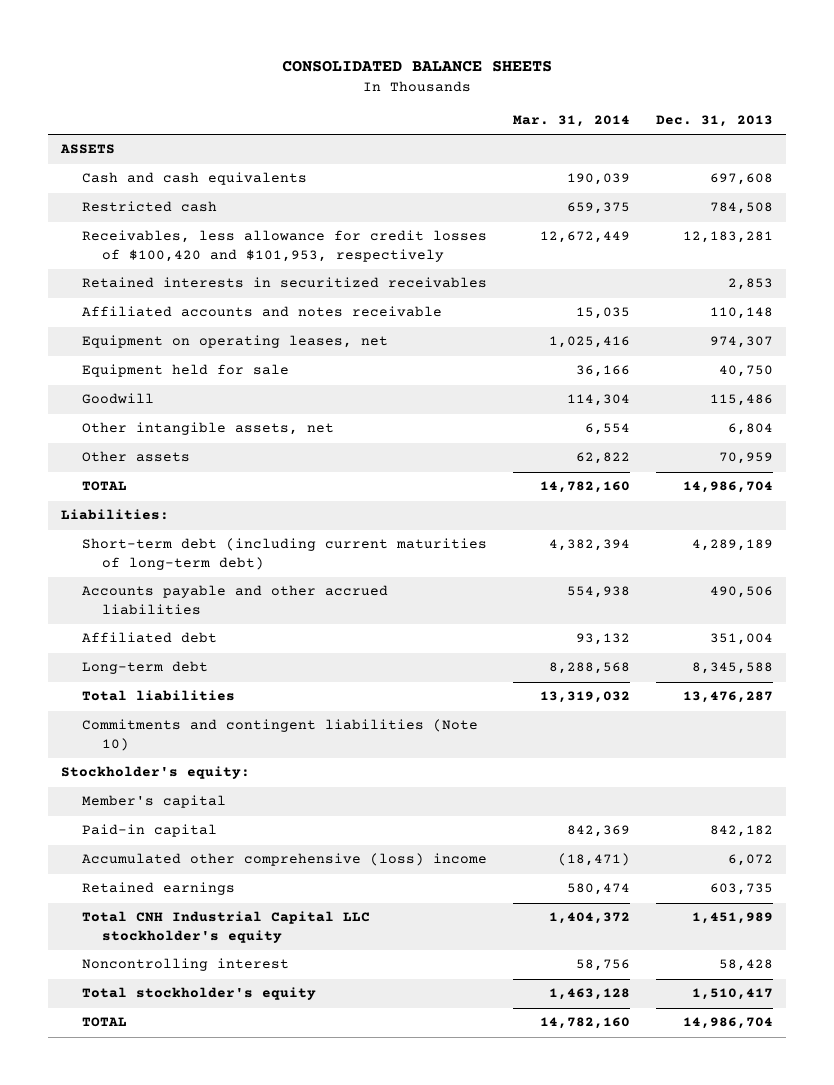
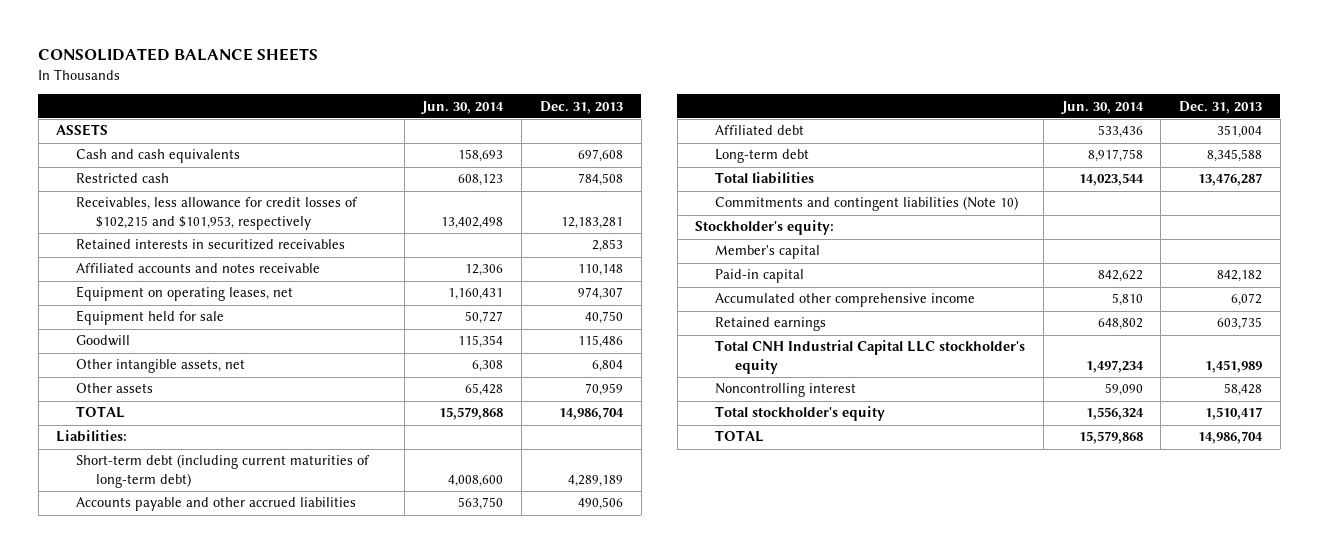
- | Mar. 31, 2014 | Dec. 31, 2013
+ | Jun. 30, 2014 | Dec. 31, 2013
- Receivables, less allowance for credit losses of $100,420 and $101,953, respectively | 12,672,449 | 12,183,281
+ Receivables, less allowance for credit losses of $102,215 and $101,953, respectively | 13,402,498 | 12,183,281
- Accumulated other comprehensive (loss) income | (18,471) | 6,072
+ Accumulated other comprehensive income | 5,810 | 6,072

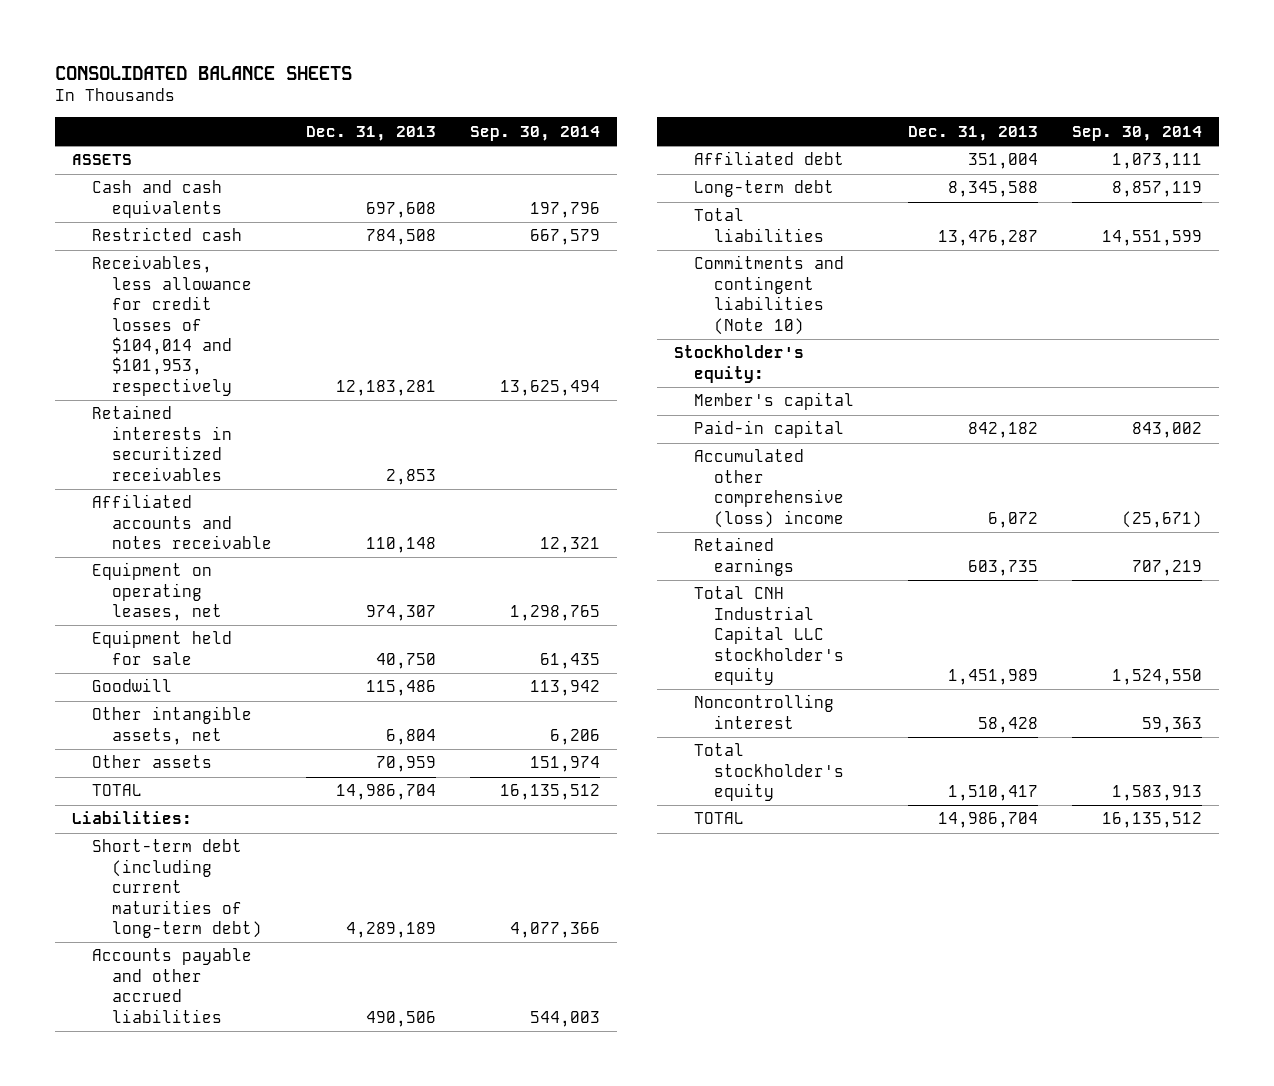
- | Jun. 30, 2014 | Dec. 31, 2013
+ | Dec. 31, 2013 | Sep. 30, 2014
- Receivables, less allowance for credit losses of $102,215 and $101,953, respectively | 13,402,498 | 12,183,281
+ Receivables, less allowance for credit losses of $104,014 and $101,953, respectively | 12,183,281 | 13,625,494
- Accumulated other comprehensive income | 5,810 | 6,072
+ Accumulated other comprehensive (loss) income | 6,072 | (25,671)

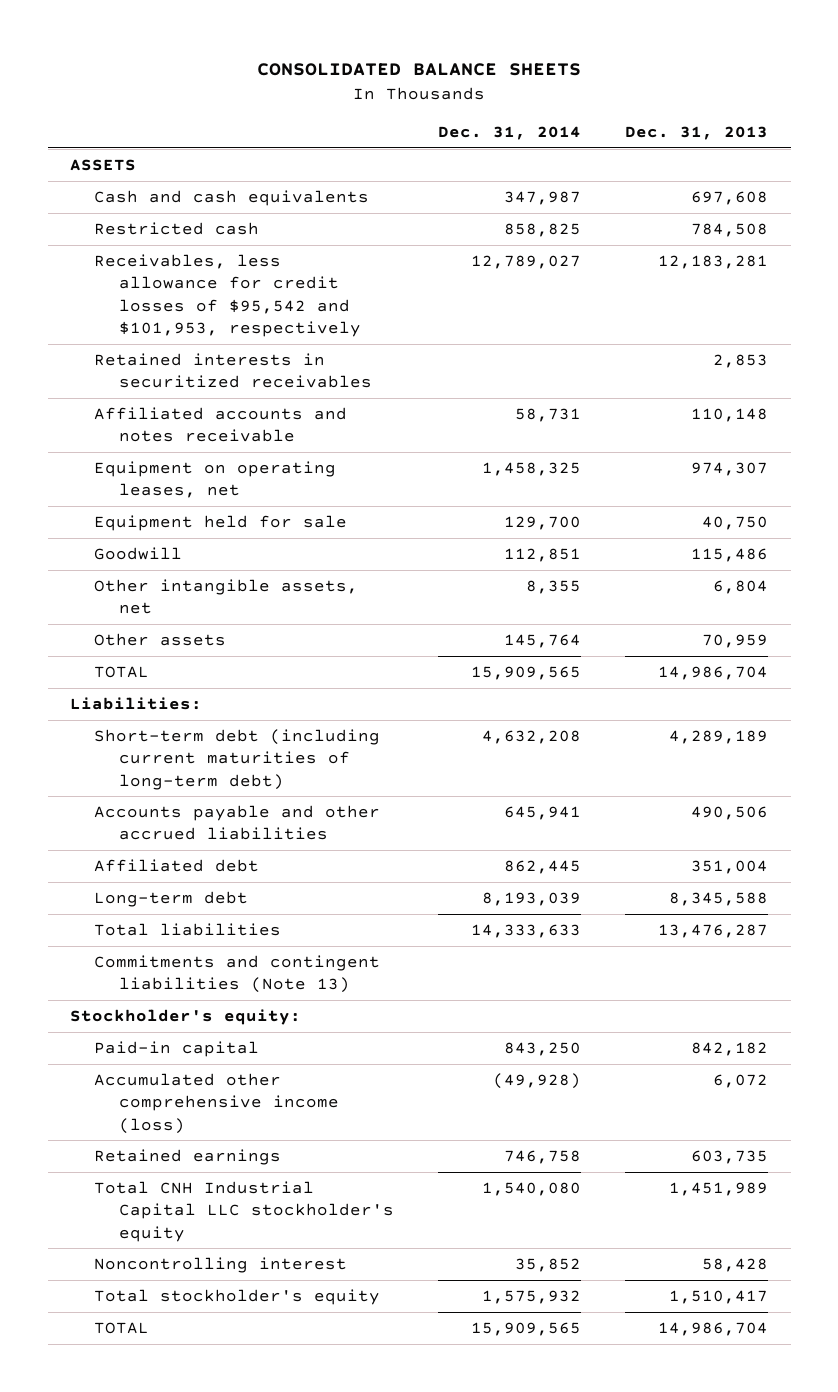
- | Dec. 31, 2013 | Sep. 30, 2014
+ | Dec. 31, 2014 | Dec. 31, 2013
- Receivables, less allowance for credit losses of $104,014 and $101,953, respectively | 12,183,281 | 13,625,494
+ Receivables, less allowance for credit losses of $95,542 and $101,953, respectively | 12,789,027 | 12,183,281
- Commitments and contingent liabilities (Note 10)
+ Commitments and contingent liabilities (Note 13)
- Member's capital
- Accumulated other comprehensive (loss) income | 6,072 | (25,671)
+ Accumulated other comprehensive income (loss) | (49,928) | 6,072

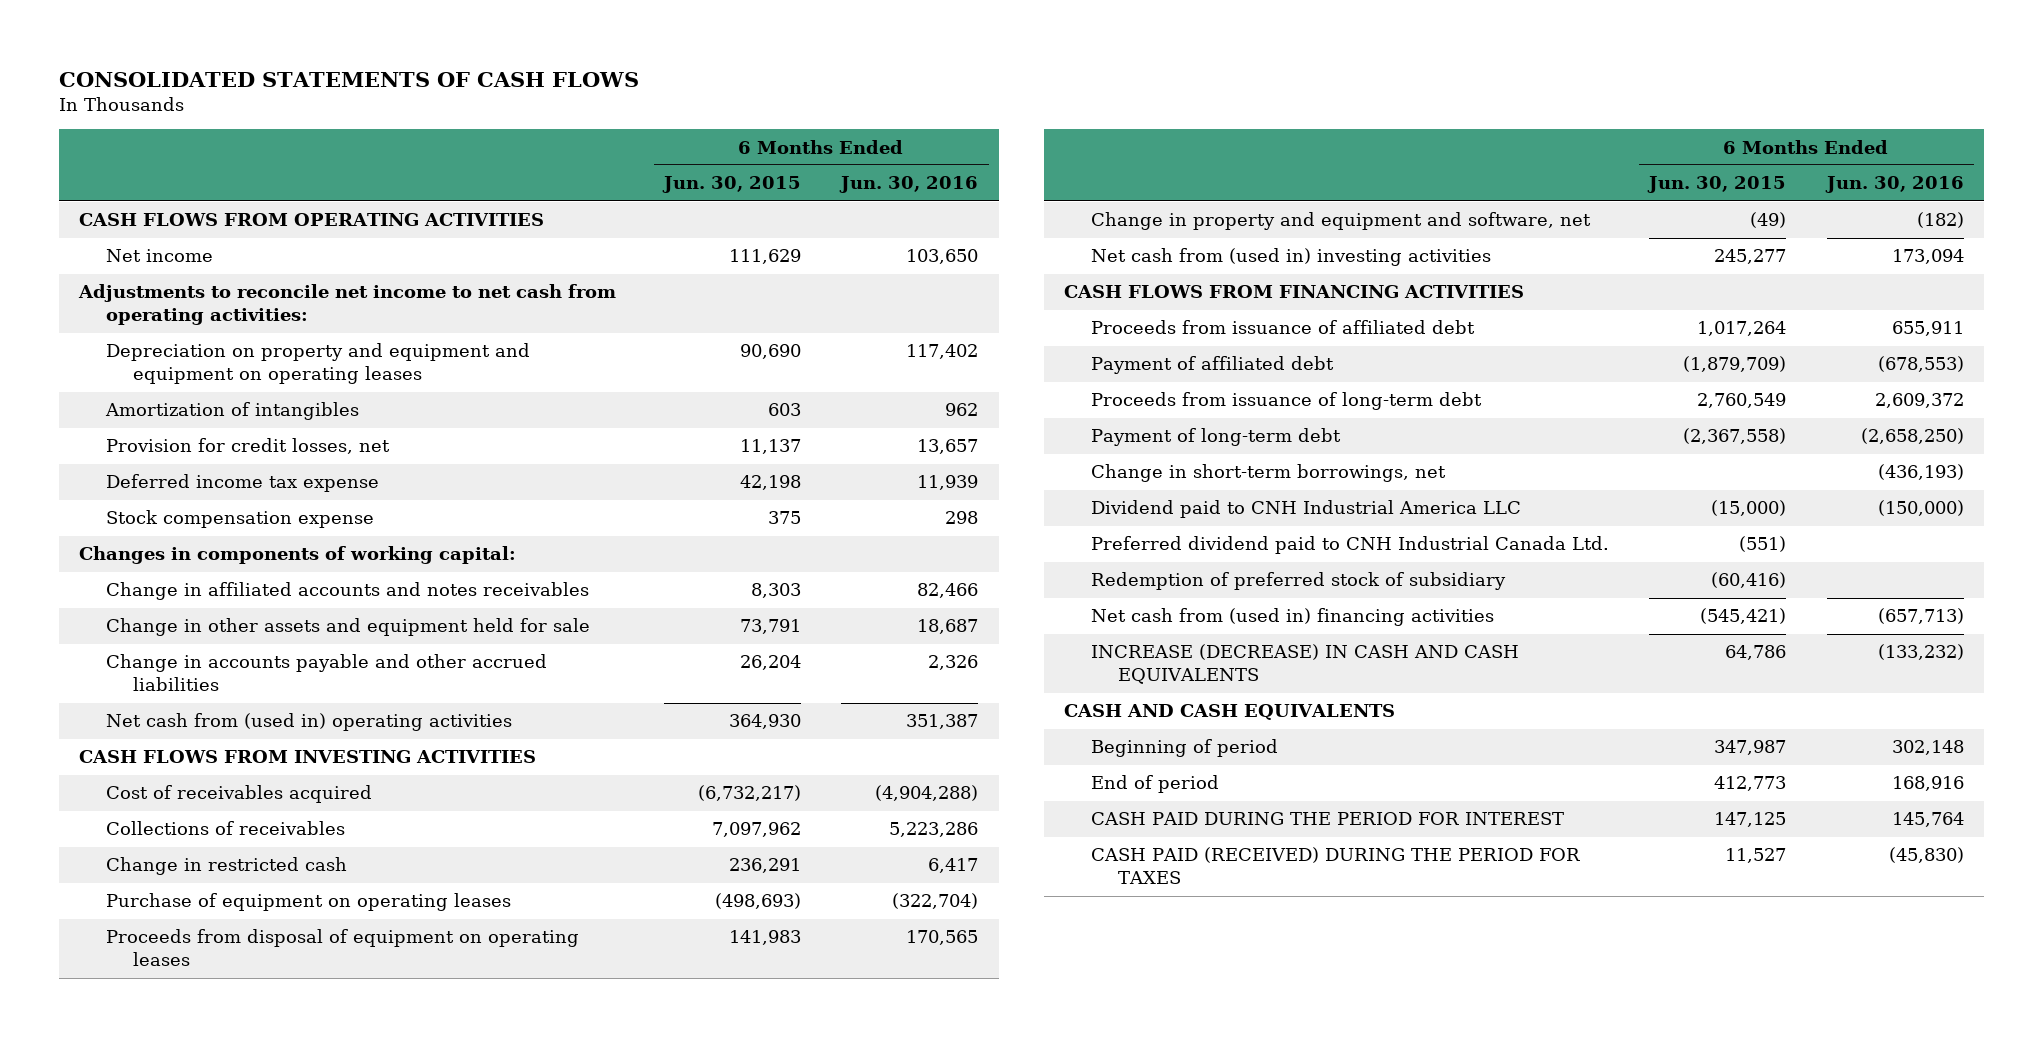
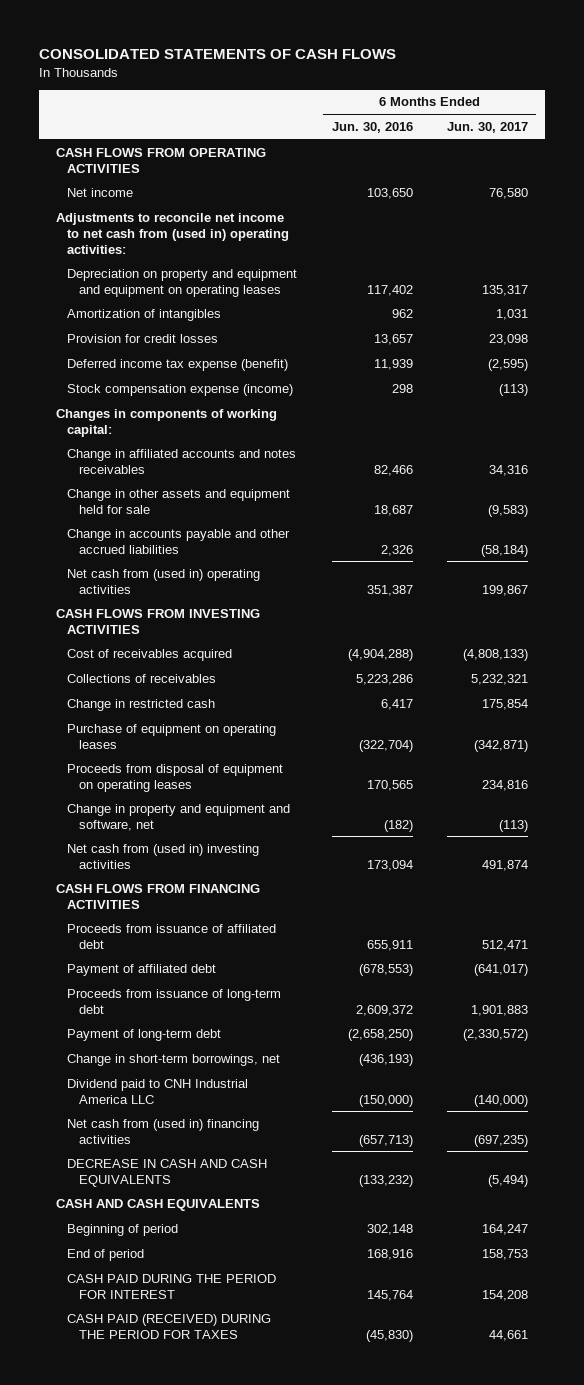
- | 6 Months Ended Jun. 30, 2015 | 6 Months Ended Jun. 30, 2016
+ | 6 Months Ended Jun. 30, 2016 | 6 Months Ended Jun. 30, 2017
- Adjustments to reconcile net income to net cash from operating activities:
+ Adjustments to reconcile net income to net cash from (used in) operating activities:
- Provision for credit losses, net | 11,137 | 13,657
- Deferred income tax expense | 42,198 | 11,939
- Stock compensation expense | 375 | 298
+ Provision for credit losses | 13,657 | 23,098
+ Deferred income tax expense (benefit) | 11,939 | (2,595)
+ Stock compensation expense (income) | 298 | (113)
- Preferred dividend paid to CNH Industrial Canada Ltd. | (551) |
- Redemption of preferred stock of subsidiary | (60,416) |
- INCREASE (DECREASE) IN CASH AND CASH EQUIVALENTS | 64,786 | (133,232)
+ DECREASE IN CASH AND CASH EQUIVALENTS | (133,232) | (5,494)

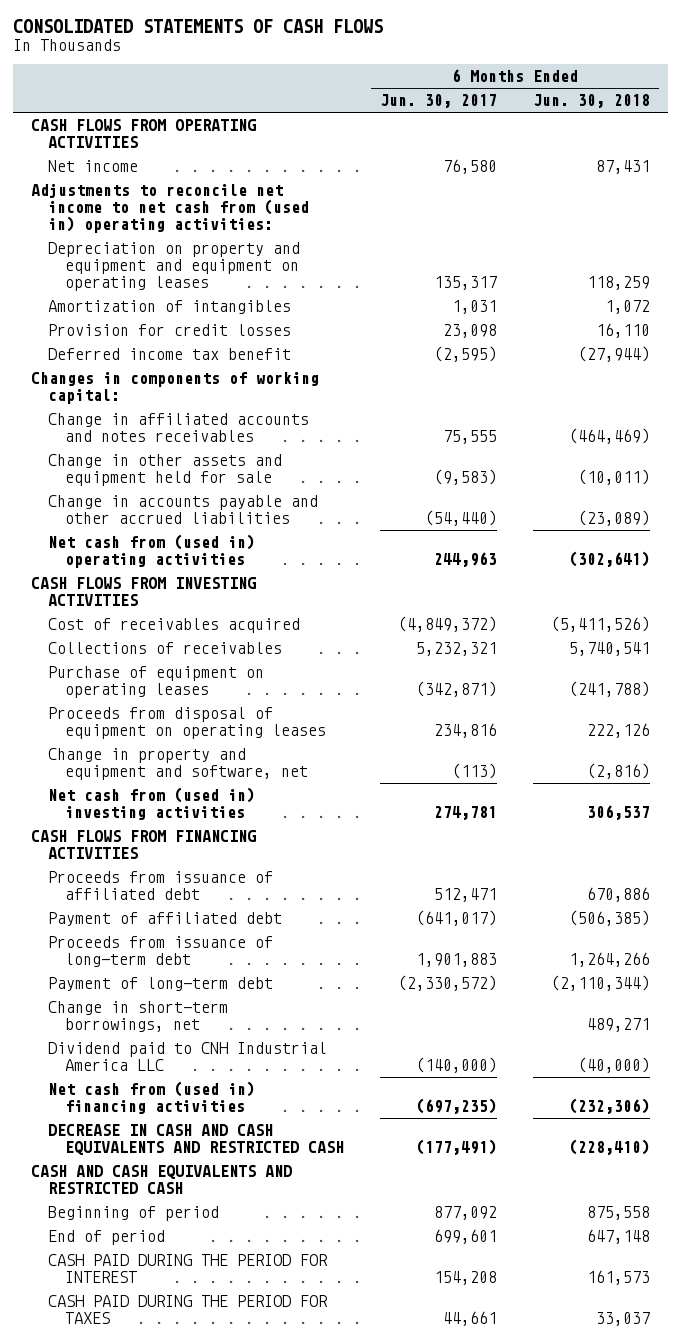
- | 6 Months Ended Jun. 30, 2016 | 6 Months Ended Jun. 30, 2017
+ | 6 Months Ended Jun. 30, 2017 | 6 Months Ended Jun. 30, 2018
- Deferred income tax expense (benefit) | 11,939 | (2,595)
- Stock compensation expense (income) | 298 | (113)
+ Deferred income tax benefit | (2,595) | (27,944)
- Change in affiliated accounts and notes receivables | 82,466 | 34,316
+ Change in affiliated accounts and notes receivables | 75,555 | (464,469)
- Change in accounts payable and other accrued liabilities | 2,326 | (58,184)
- Net cash from (used in) operating activities | 351,387 | 199,867
+ Change in accounts payable and other accrued liabilities | (54,440) | (23,089)
+ Net cash from (used in) operating activities | 244,963 | (302,641)
- Cost of receivables acquired | (4,904,288) | (4,808,133)
+ Cost of receivables acquired | (4,849,372) | (5,411,526)
- Change in restricted cash | 6,417 | 175,854
- Net cash from (used in) investing activities | 173,094 | 491,874
+ Net cash from (used in) investing activities | 274,781 | 306,537
- DECREASE IN CASH AND CASH EQUIVALENTS | (133,232) | (5,494)
- CASH AND CASH EQUIVALENTS
- Beginning of period | 302,148 | 164,247
- End of period | 168,916 | 158,753
+ DECREASE IN CASH AND CASH EQUIVALENTS AND RESTRICTED CASH | (177,491) | (228,410)
+ CASH AND CASH EQUIVALENTS AND RESTRICTED CASH
+ Beginning of period | 877,092 | 875,558
+ End of period | 699,601 | 647,148
- CASH PAID (RECEIVED) DURING THE PERIOD FOR TAXES | (45,830) | 44,661
+ CASH PAID DURING THE PERIOD FOR TAXES | 44,661 | 33,037

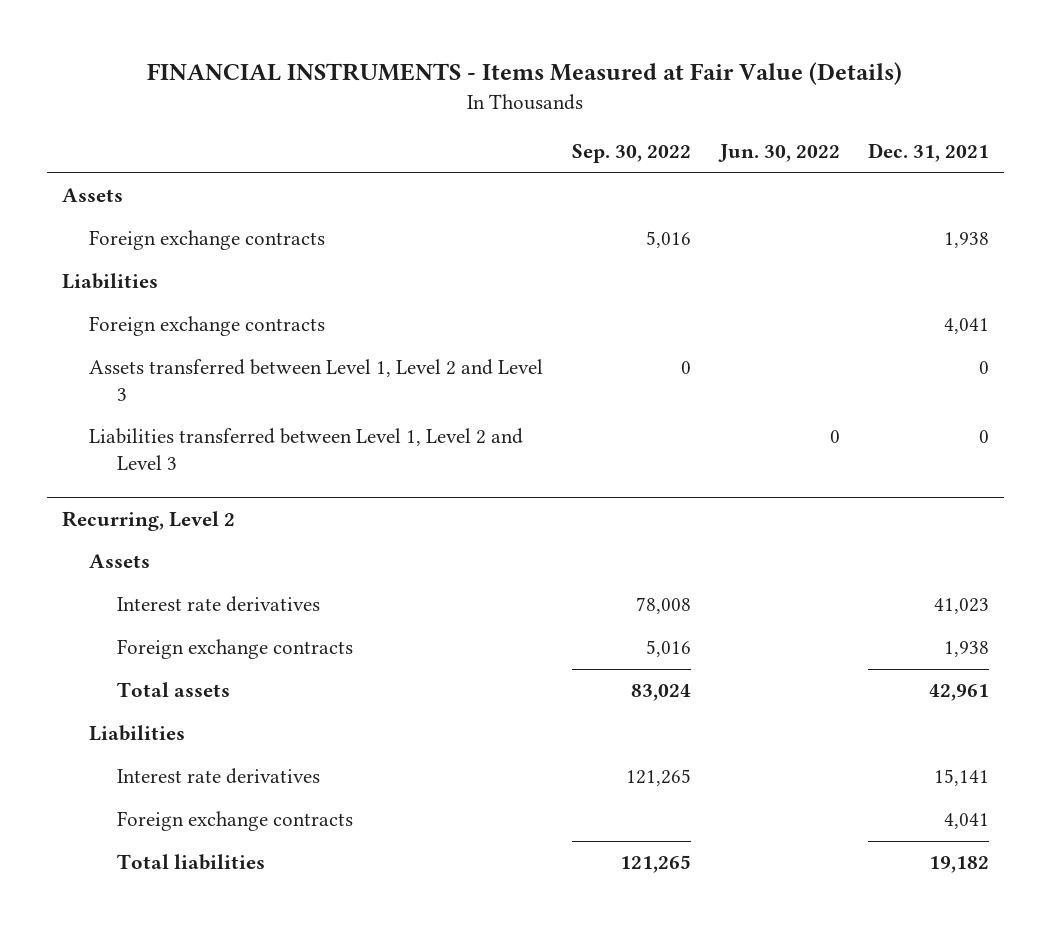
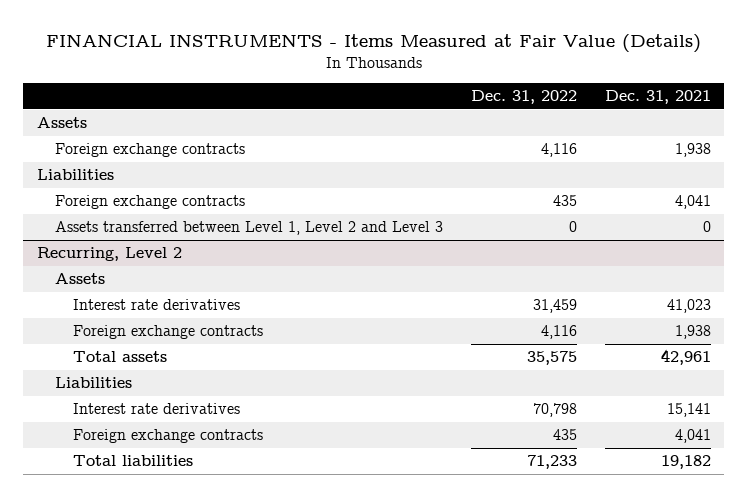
- | Sep. 30, 2022 | Jun. 30, 2022 | Dec. 31, 2021
+ | Dec. 31, 2022 | Dec. 31, 2021
- Liabilities transferred between Level 1, Level 2 and Level 3 | | 0 | 0

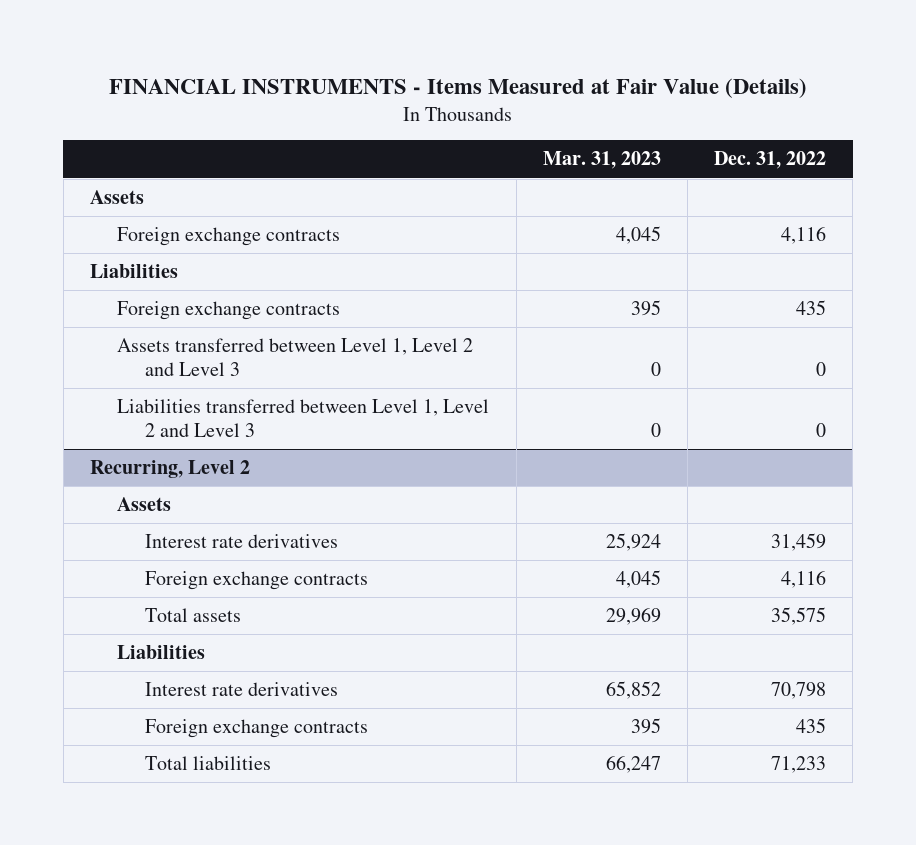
- | Dec. 31, 2022 | Dec. 31, 2021
+ | Mar. 31, 2023 | Dec. 31, 2022
+ Liabilities transferred between Level 1, Level 2 and Level 3 | 0 | 0

